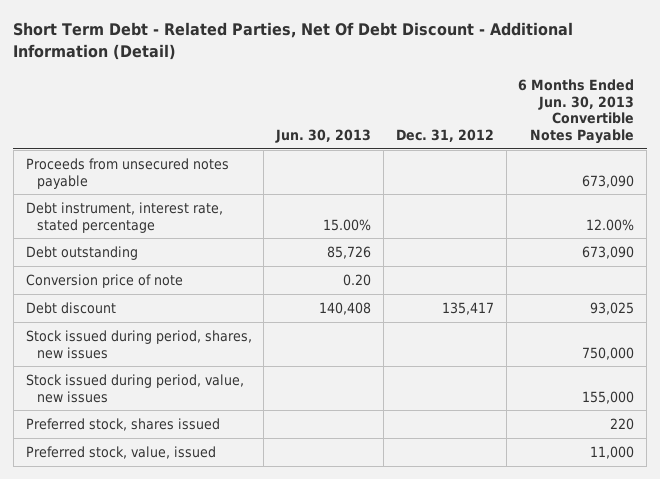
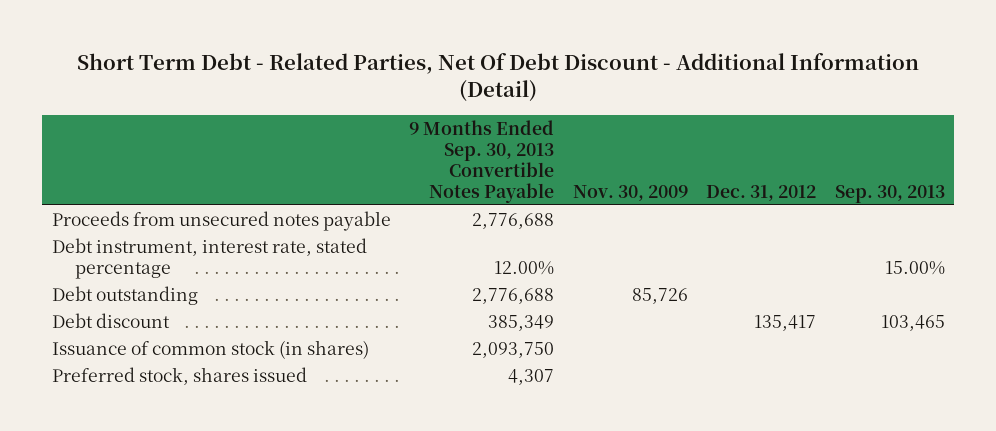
- | Jun. 30, 2013 | Dec. 31, 2012 | 6 Months Ended Jun. 30, 2013 Convertible Notes Payable
+ | 9 Months Ended Sep. 30, 2013 Convertible Notes Payable | Nov. 30, 2009 | Dec. 31, 2012 | Sep. 30, 2013
- Conversion price of note | 0.20 | |
- Stock issued during period, shares, new issues | | | 750,000
- Stock issued during period, value, new issues | | | 155,000
+ Issuance of common stock (in shares) | 2,093,750 | | |
- Preferred stock, value, issued | | | 11,000

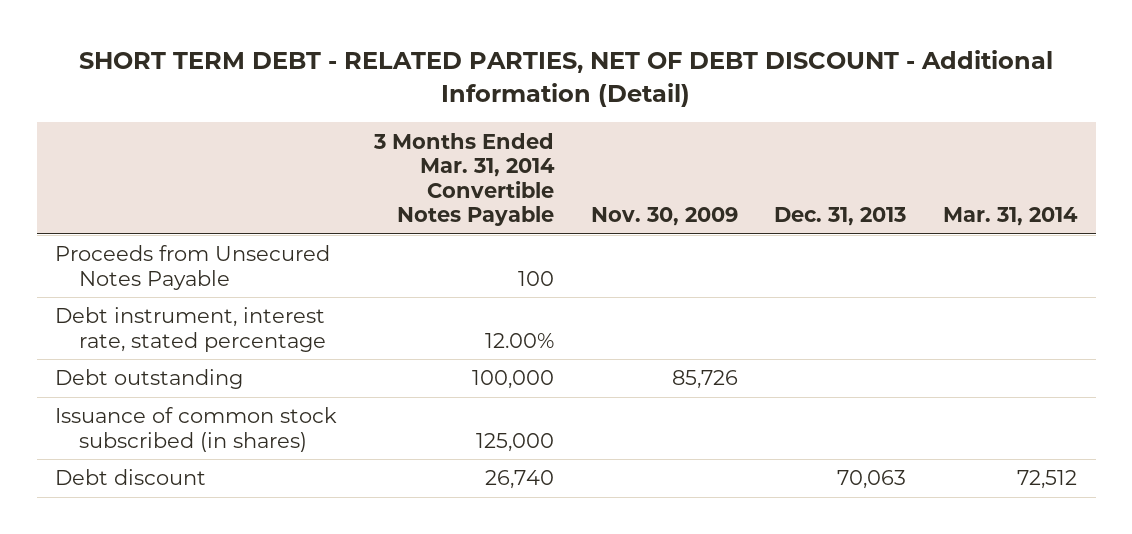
- Short Term Debt - Related Parties, Net Of Debt Discount - Additional Information (Detail)
+ SHORT TERM DEBT - RELATED PARTIES, NET OF DEBT DISCOUNT - Additional Information (Detail)
- | 9 Months Ended Sep. 30, 2013 Convertible Notes Payable | Nov. 30, 2009 | Dec. 31, 2012 | Sep. 30, 2013
+ | 3 Months Ended Mar. 31, 2014 Convertible Notes Payable | Nov. 30, 2009 | Dec. 31, 2013 | Mar. 31, 2014
- Proceeds from unsecured notes payable | 2,776,688 | | |
+ Proceeds from Unsecured Notes Payable | 100 | | |
+ Issuance of common stock subscribed (in shares) | 125,000 | | |
- Issuance of common stock (in shares) | 2,093,750 | | |
- Preferred stock, shares issued | 4,307 | | |

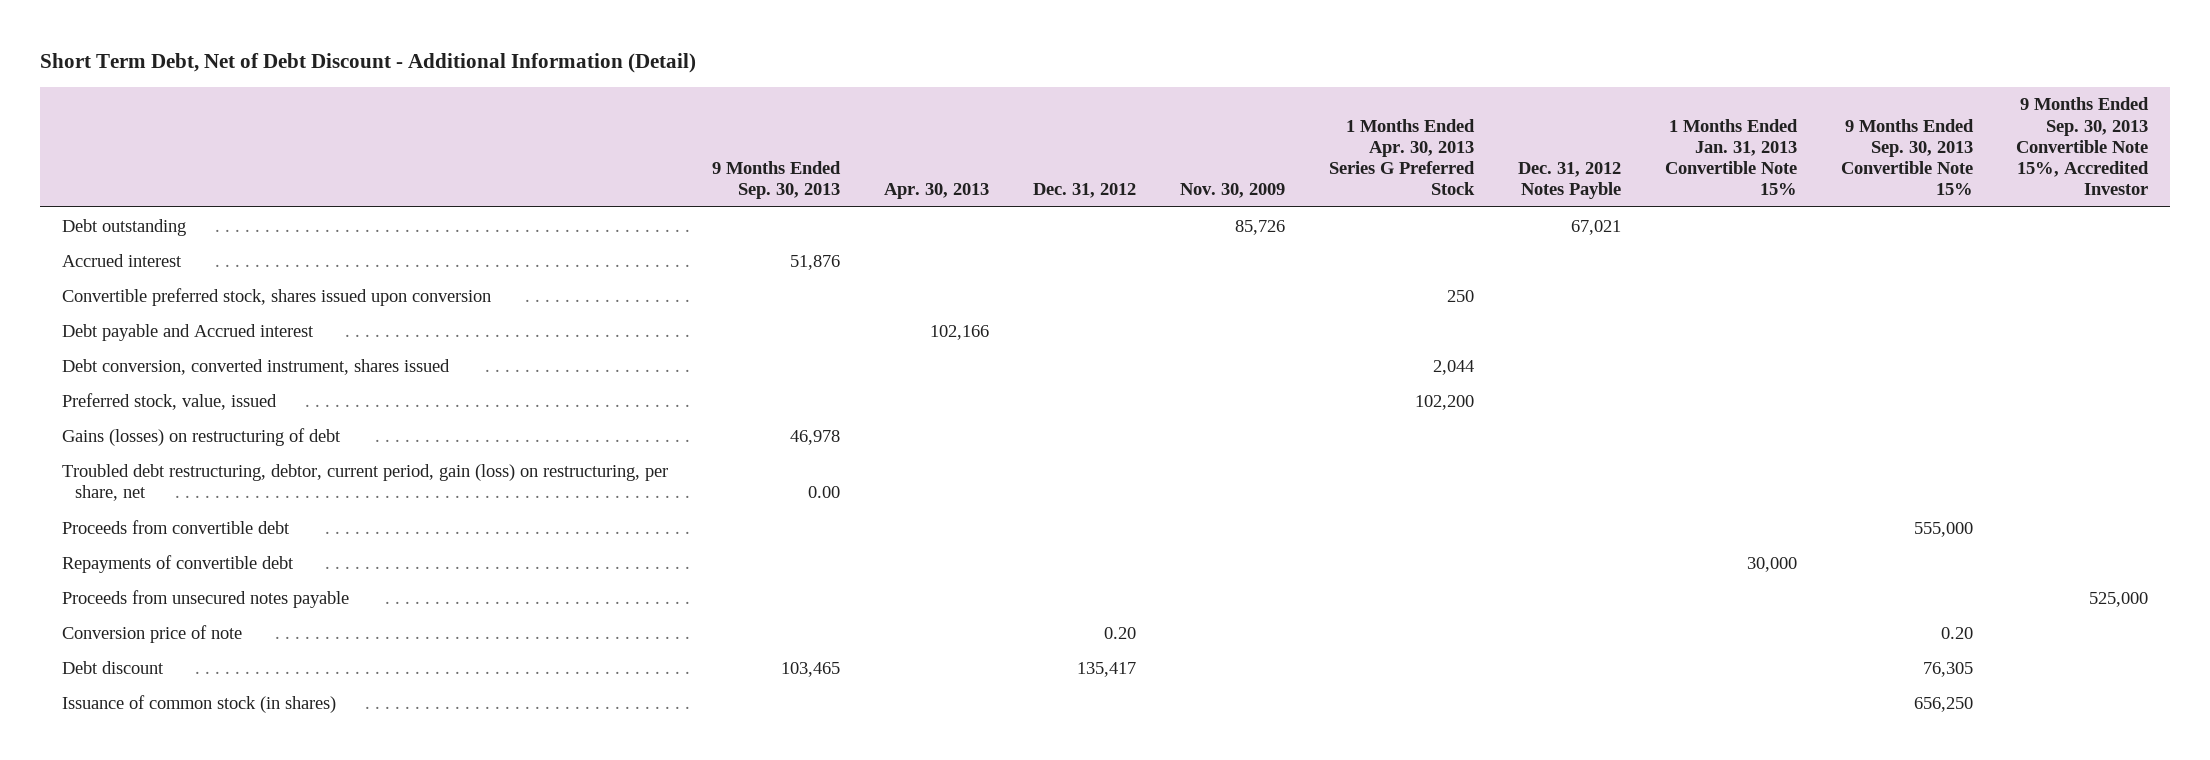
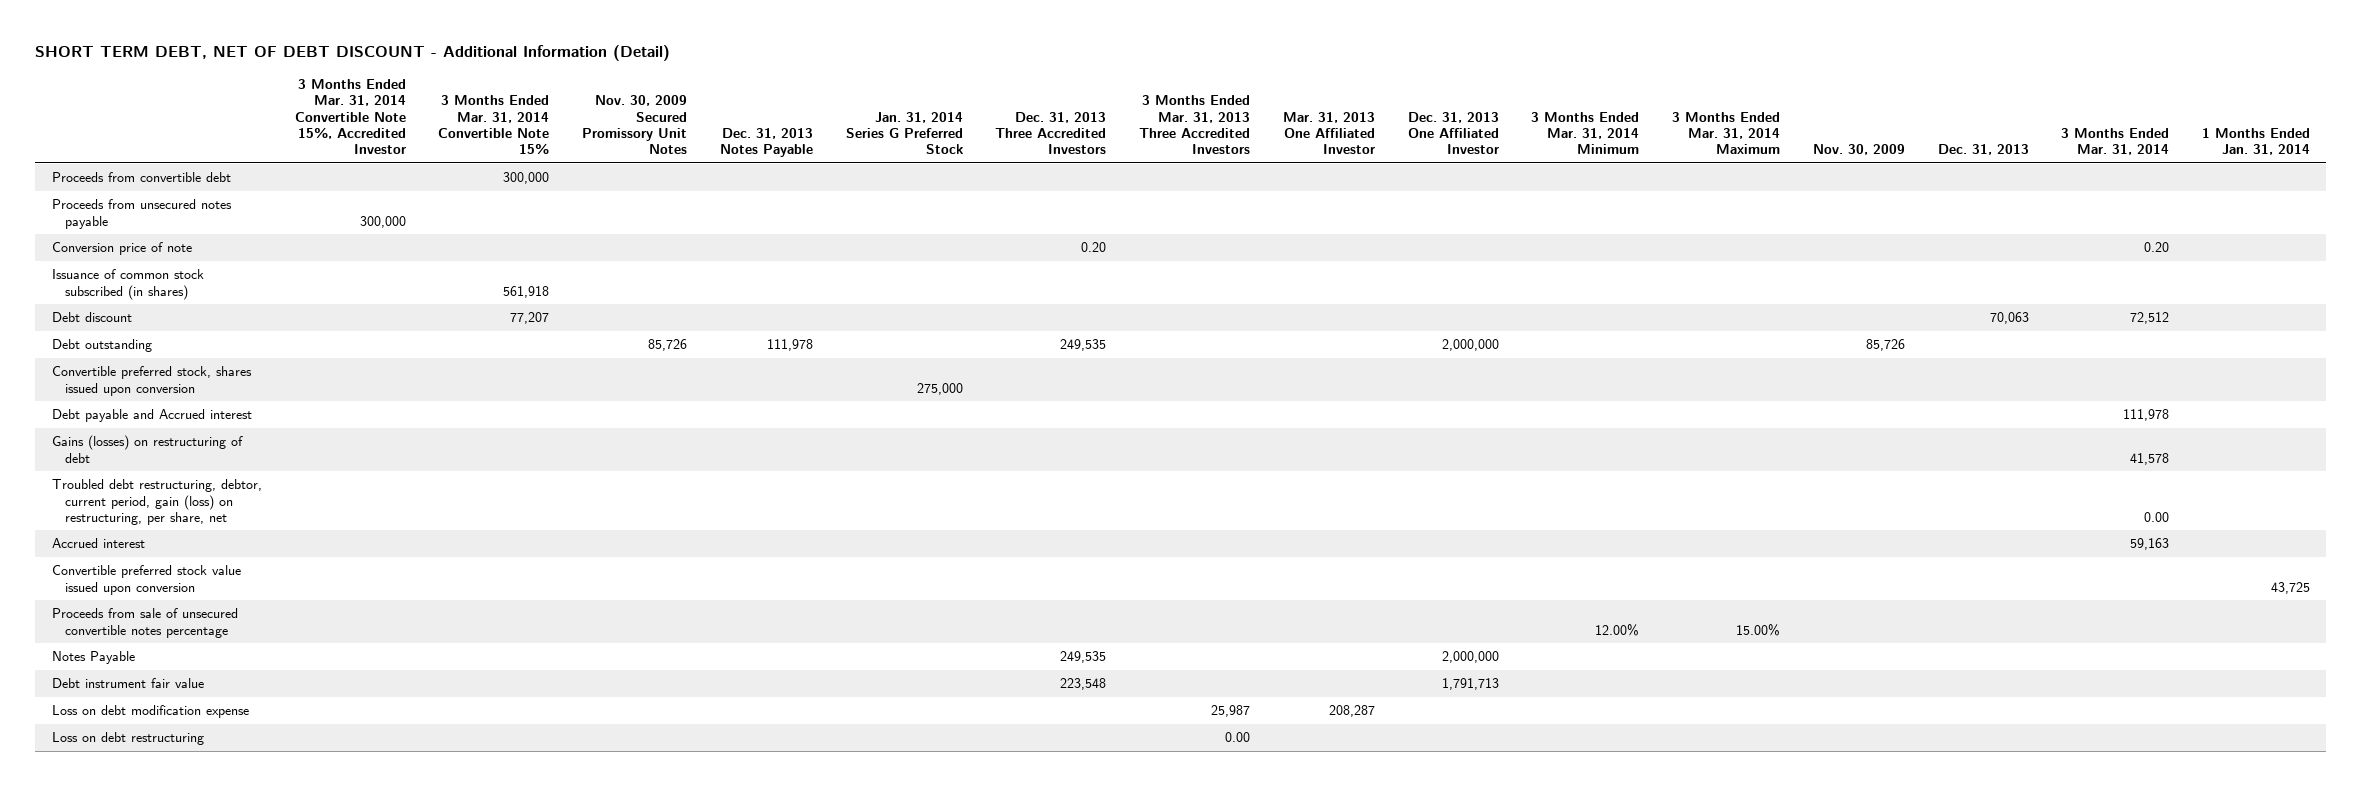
- Short Term Debt, Net of Debt Discount - Additional Information (Detail)
+ SHORT TERM DEBT, NET OF DEBT DISCOUNT - Additional Information (Detail)
- | 9 Months Ended Sep. 30, 2013 | Apr. 30, 2013 | Dec. 31, 2012 | Nov. 30, 2009 | 1 Months Ended Apr. 30, 2013 Series G Preferred Stock | Dec. 31, 2012 Notes Payble | 1 Months Ended Jan. 31, 2013 Convertible Note 15% | 9 Months Ended Sep. 30, 2013 Convertible Note 15% | 9 Months Ended Sep. 30, 2013 Convertible Note 15%, Accredited Investor
+ | 3 Months Ended Mar. 31, 2014 Convertible Note 15%, Accredited Investor | 3 Months Ended Mar. 31, 2014 Convertible Note 15% | Nov. 30, 2009 Secured Promissory Unit Notes | Dec. 31, 2013 Notes Payable | Jan. 31, 2014 Series G Preferred Stock | Dec. 31, 2013 Three Accredited Investors | 3 Months Ended Mar. 31, 2013 Three Accredited Investors | Mar. 31, 2013 One Affiliated Investor | Dec. 31, 2013 One Affiliated Investor | 3 Months Ended Mar. 31, 2014 Minimum | 3 Months Ended Mar. 31, 2014 Maximum | Nov. 30, 2009 | Dec. 31, 2013 | 3 Months Ended Mar. 31, 2014 | 1 Months Ended Jan. 31, 2014
moved up: Proceeds from convertible debt | | 300,000 | | | | | | | | | | | | |
moved up: Proceeds from unsecured notes payable | 300,000 | | | | | | | | | | | | | |
moved up: Conversion price of note | | | | | | 0.20 | | | | | | | | 0.20 |
+ Issuance of common stock subscribed (in shares) | | 561,918 | | | | | | | | | | | | |
moved up: Debt discount | | 77,207 | | | | | | | | | | | 70,063 | 72,512 |
- Debt conversion, converted instrument, shares issued | | | | | 2,044 | | | |
- Preferred stock, value, issued | | | | | 102,200 | | | |
- Repayments of convertible debt | | | | | | | 30,000 | |
- Issuance of common stock (in shares) | | | | | | | | 656,250 |
moved down: Accrued interest | | | | | | | | | | | | | | 59,163 |
+ Convertible preferred stock value issued upon conversion | | | | | | | | | | | | | | | 43,725
+ Proceeds from sale of unsecured convertible notes percentage | | | | | | | | | | 12.00% | 15.00% | | | |
+ Notes Payable | | | | | | 249,535 | | | 2,000,000 | | | | | |
+ Debt instrument fair value | | | | | | 223,548 | | | 1,791,713 | | | | | |
+ Loss on debt modification expense | | | | | | | 25,987 | 208,287 | | | | | | |
+ Loss on debt restructuring | | | | | | | 0.00 | | | | | | | |

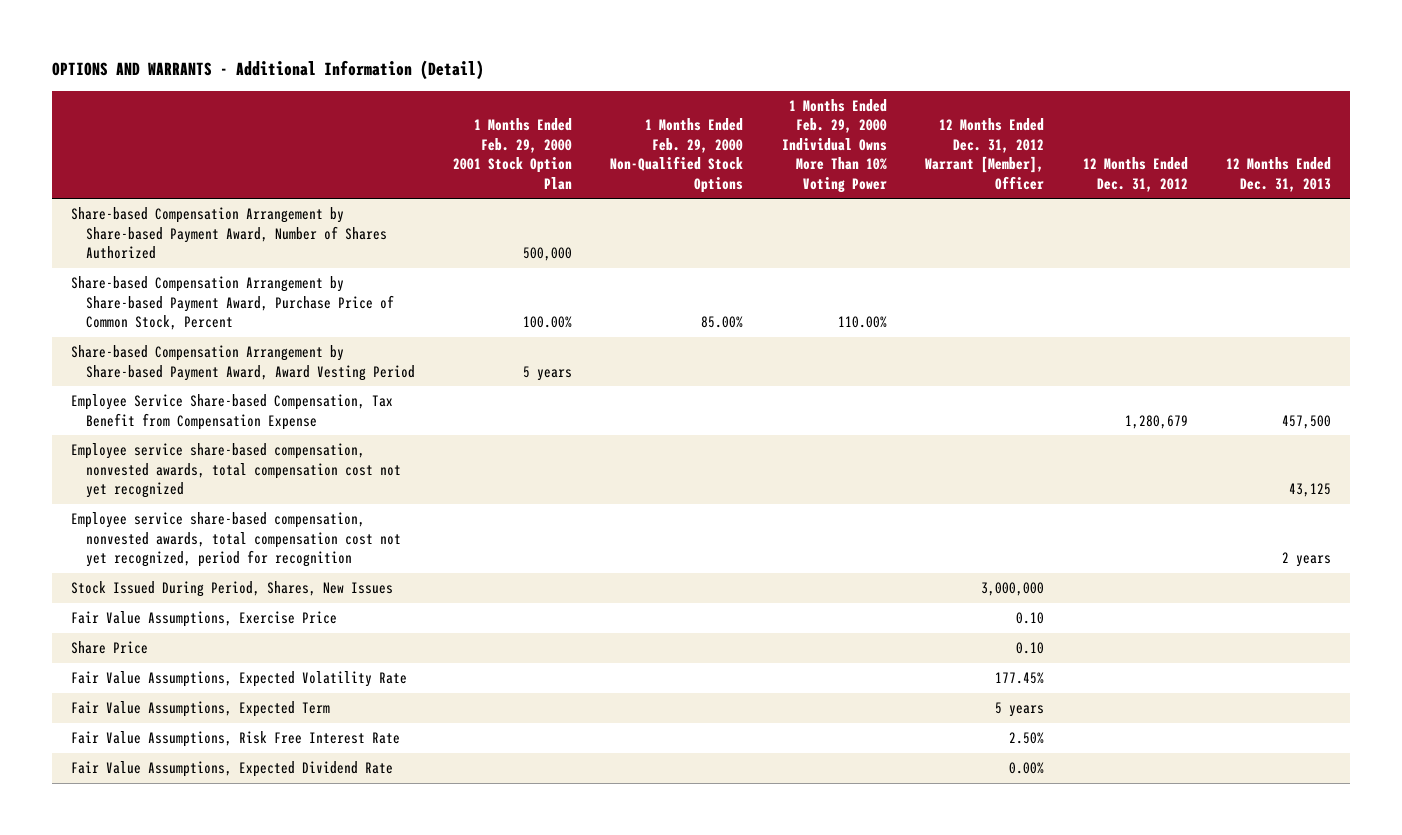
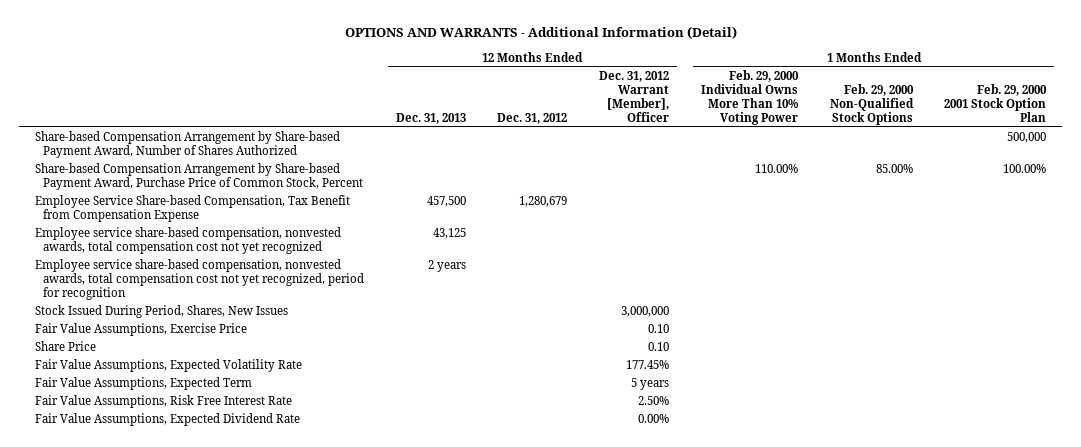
- | 1 Months Ended Feb. 29, 2000 2001 Stock Option Plan | 1 Months Ended Feb. 29, 2000 Non-Qualified Stock Options | 1 Months Ended Feb. 29, 2000 Individual Owns More Than 10% Voting Power | 12 Months Ended Dec. 31, 2012 Warrant [Member], Officer | 12 Months Ended Dec. 31, 2012 | 12 Months Ended Dec. 31, 2013
+ | 12 Months Ended Dec. 31, 2013 | 12 Months Ended Dec. 31, 2012 | 12 Months Ended Dec. 31, 2012 Warrant [Member], Officer | 1 Months Ended Feb. 29, 2000 Individual Owns More Than 10% Voting Power | 1 Months Ended Feb. 29, 2000 Non-Qualified Stock Options | 1 Months Ended Feb. 29, 2000 2001 Stock Option Plan
- Share-based Compensation Arrangement by Share-based Payment Award, Award Vesting Period | 5 years | | | | |

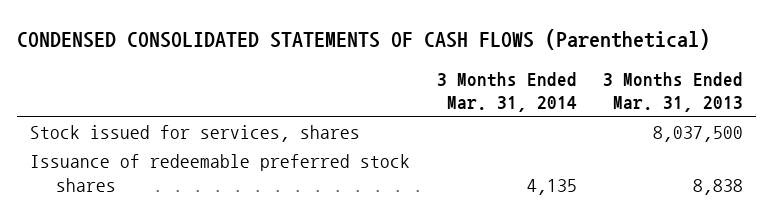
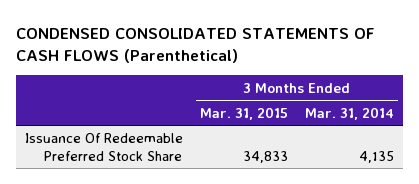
- | 3 Months Ended Mar. 31, 2014 | 3 Months Ended Mar. 31, 2013
+ | 3 Months Ended Mar. 31, 2015 | 3 Months Ended Mar. 31, 2014
- Stock issued for services, shares | | 8,037,500
- Issuance of redeemable preferred stock shares | 4,135 | 8,838
+ Issuance Of Redeemable Preferred Stock Share | 34,833 | 4,135

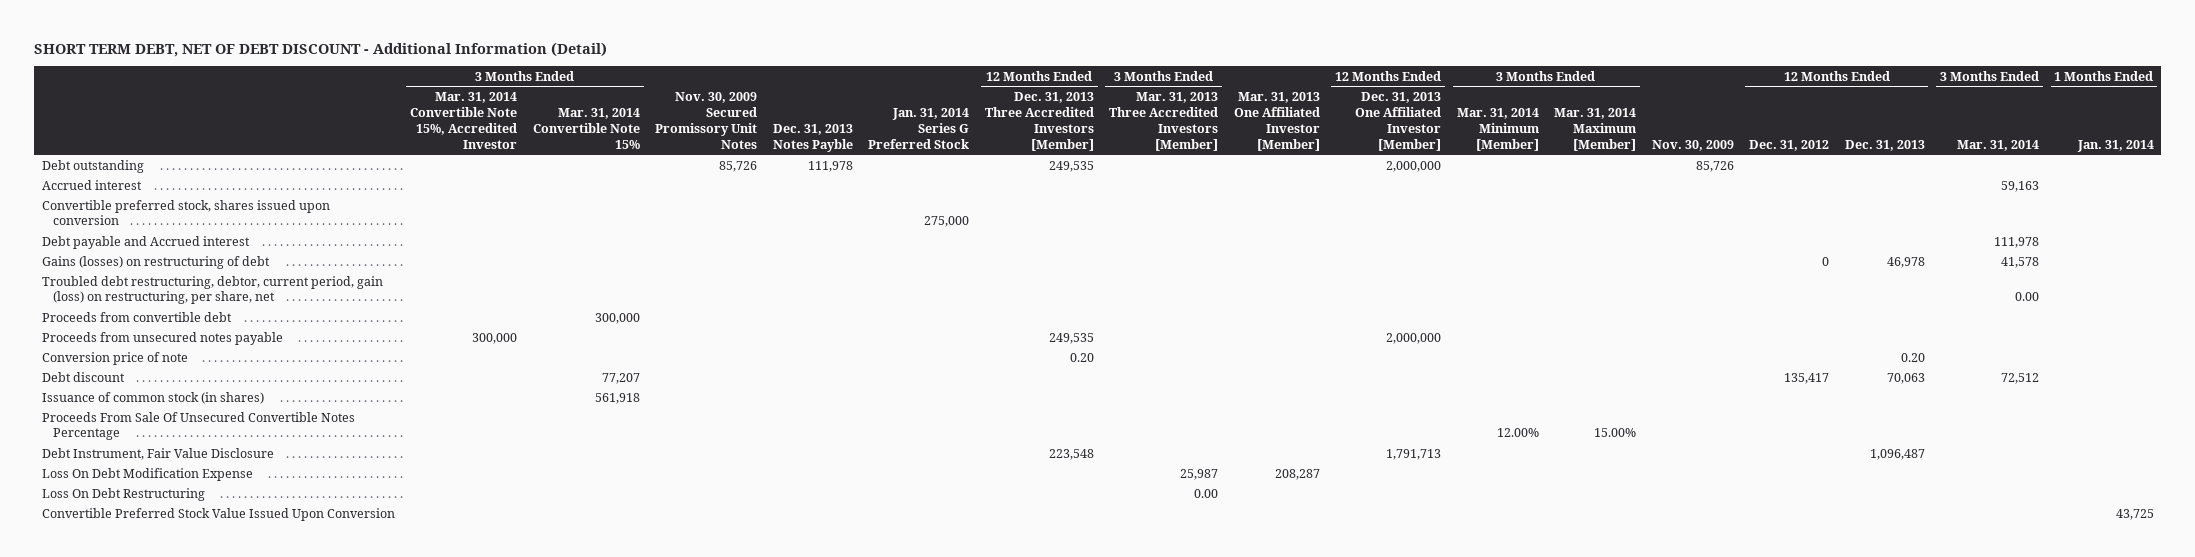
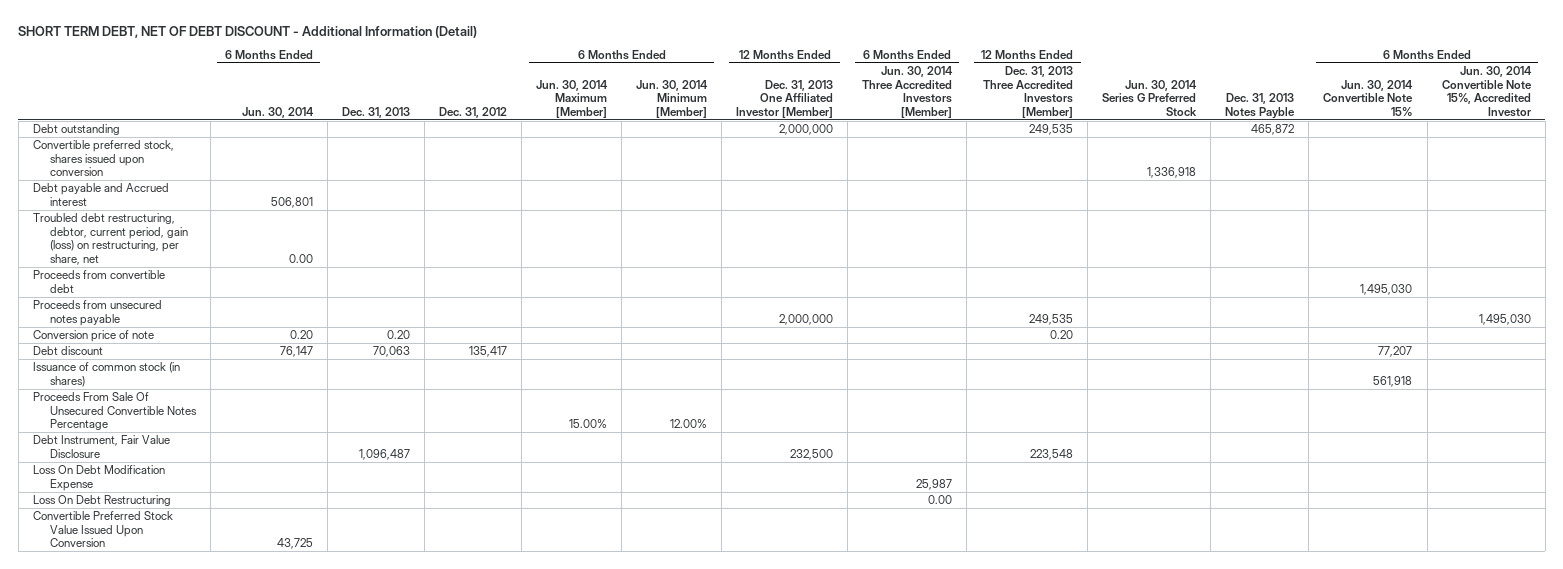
- | 3 Months Ended Mar. 31, 2014 Convertible Note 15%, Accredited Investor | 3 Months Ended Mar. 31, 2014 Convertible Note 15% | Nov. 30, 2009 Secured Promissory Unit Notes | Dec. 31, 2013 Notes Payble | Jan. 31, 2014 Series G Preferred Stock | 12 Months Ended Dec. 31, 2013 Three Accredited Investors [Member] | 3 Months Ended Mar. 31, 2013 Three Accredited Investors [Member] | Mar. 31, 2013 One Affiliated Investor [Member] | 12 Months Ended Dec. 31, 2013 One Affiliated Investor [Member] | 3 Months Ended Mar. 31, 2014 Minimum [Member] | 3 Months Ended Mar. 31, 2014 Maximum [Member] | Nov. 30, 2009 | 12 Months Ended Dec. 31, 2012 | 12 Months Ended Dec. 31, 2013 | 3 Months Ended Mar. 31, 2014 | 1 Months Ended Jan. 31, 2014
+ | 6 Months Ended Jun. 30, 2014 | Dec. 31, 2013 | Dec. 31, 2012 | 6 Months Ended Jun. 30, 2014 Maximum [Member] | 6 Months Ended Jun. 30, 2014 Minimum [Member] | 12 Months Ended Dec. 31, 2013 One Affiliated Investor [Member] | 6 Months Ended Jun. 30, 2014 Three Accredited Investors [Member] | 12 Months Ended Dec. 31, 2013 Three Accredited Investors [Member] | Jun. 30, 2014 Series G Preferred Stock | Dec. 31, 2013 Notes Payble | 6 Months Ended Jun. 30, 2014 Convertible Note 15% | 6 Months Ended Jun. 30, 2014 Convertible Note 15%, Accredited Investor
- Debt outstanding | | | 85,726 | 111,978 | | 249,535 | | | 2,000,000 | | | 85,726 | | | |
- Accrued interest | | | | | | | | | | | | | | | 59,163 |
+ Debt outstanding | | | | | | 2,000,000 | | 249,535 | | 465,872 | |
- Gains (losses) on restructuring of debt | | | | | | | | | | | | | 0 | 46,978 | 41,578 |
- Debt Instrument, Fair Value Disclosure | | | | | | 223,548 | | | 1,791,713 | | | | | 1,096,487 | |
+ Debt Instrument, Fair Value Disclosure | | 1,096,487 | | | | 232,500 | | 223,548 | | | |

